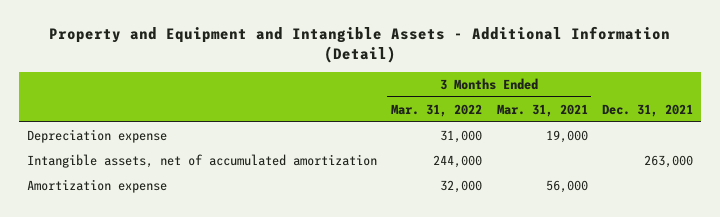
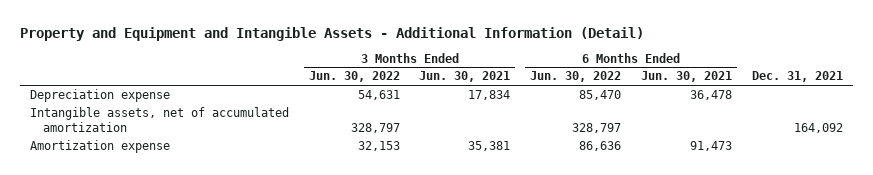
- | 3 Months Ended Mar. 31, 2022 | 3 Months Ended Mar. 31, 2021 | Dec. 31, 2021
+ | 3 Months Ended Jun. 30, 2022 | 3 Months Ended Jun. 30, 2021 | 6 Months Ended Jun. 30, 2022 | 6 Months Ended Jun. 30, 2021 | Dec. 31, 2021
- Intangible assets, net of accumulated amortization | 244,000 | | 263,000
+ Intangible assets, net of accumulated amortization | 328,797 | | 328,797 | | 164,092

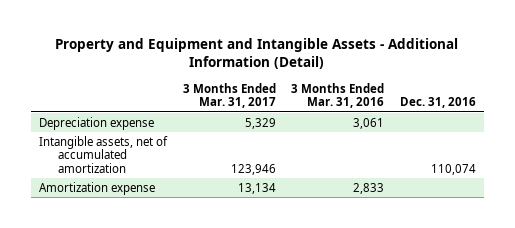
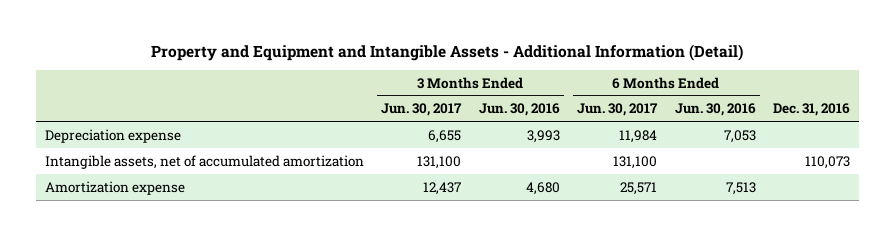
- | 3 Months Ended Mar. 31, 2017 | 3 Months Ended Mar. 31, 2016 | Dec. 31, 2016
+ | 3 Months Ended Jun. 30, 2017 | 3 Months Ended Jun. 30, 2016 | 6 Months Ended Jun. 30, 2017 | 6 Months Ended Jun. 30, 2016 | Dec. 31, 2016
- Intangible assets, net of accumulated amortization | 123,946 | | 110,074
+ Intangible assets, net of accumulated amortization | 131,100 | | 131,100 | | 110,073

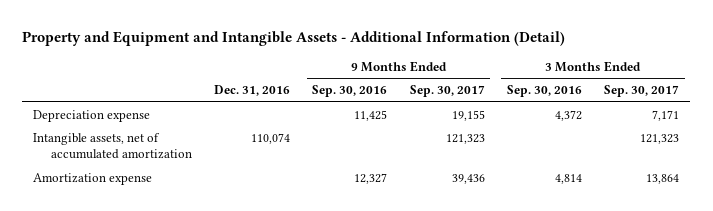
- | 3 Months Ended Jun. 30, 2017 | 3 Months Ended Jun. 30, 2016 | 6 Months Ended Jun. 30, 2017 | 6 Months Ended Jun. 30, 2016 | Dec. 31, 2016
+ | Dec. 31, 2016 | 9 Months Ended Sep. 30, 2016 | 9 Months Ended Sep. 30, 2017 | 3 Months Ended Sep. 30, 2016 | 3 Months Ended Sep. 30, 2017
- Intangible assets, net of accumulated amortization | 131,100 | | 131,100 | | 110,073
+ Intangible assets, net of accumulated amortization | 110,074 | | 121,323 | | 121,323

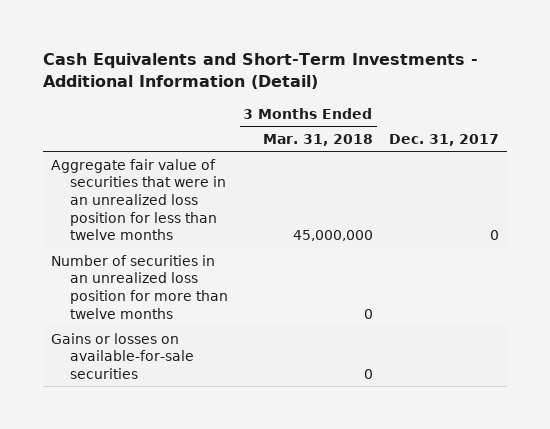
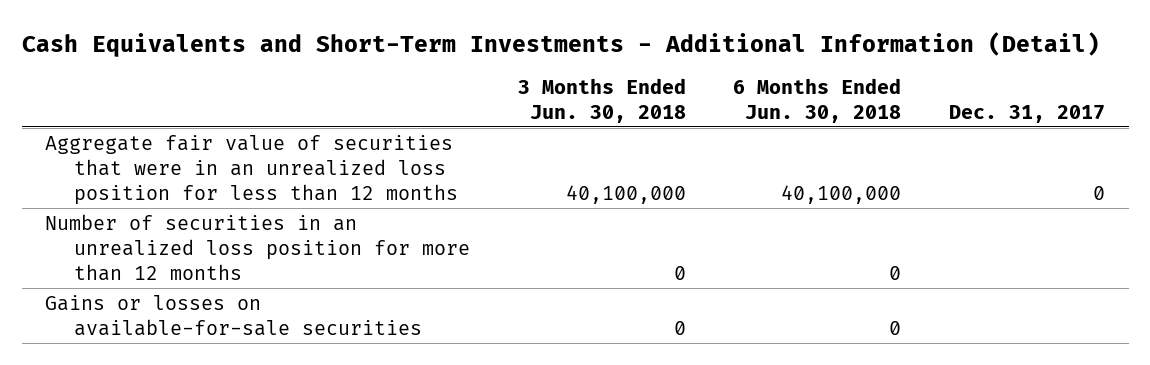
- | 3 Months Ended Mar. 31, 2018 | Dec. 31, 2017
+ | 3 Months Ended Jun. 30, 2018 | 6 Months Ended Jun. 30, 2018 | Dec. 31, 2017
- Aggregate fair value of securities that were in an unrealized loss position for less than twelve months | 45,000,000 | 0
- Number of securities in an unrealized loss position for more than twelve months | 0 |
+ Aggregate fair value of securities that were in an unrealized loss position for less than 12 months | 40,100,000 | 40,100,000 | 0
+ Number of securities in an unrealized loss position for more than 12 months | 0 | 0 |

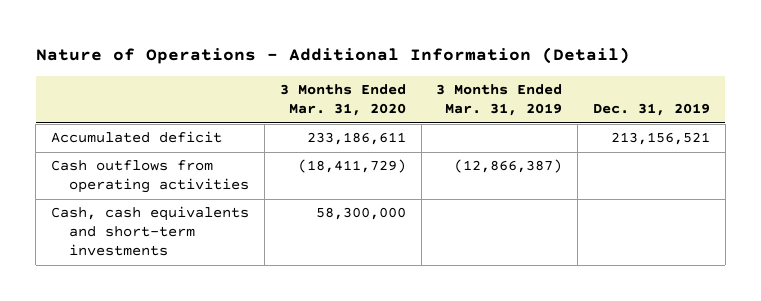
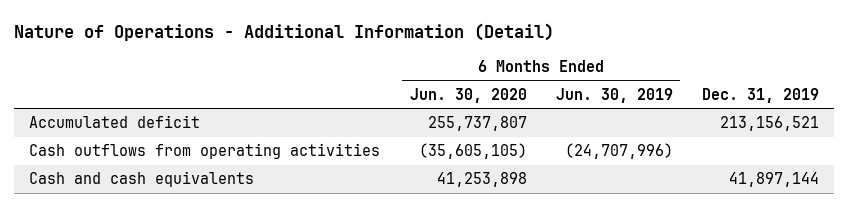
- | 3 Months Ended Mar. 31, 2020 | 3 Months Ended Mar. 31, 2019 | Dec. 31, 2019
+ | 6 Months Ended Jun. 30, 2020 | 6 Months Ended Jun. 30, 2019 | Dec. 31, 2019
- Cash, cash equivalents and short-term investments | 58,300,000 | |
+ Cash and cash equivalents | 41,253,898 | | 41,897,144

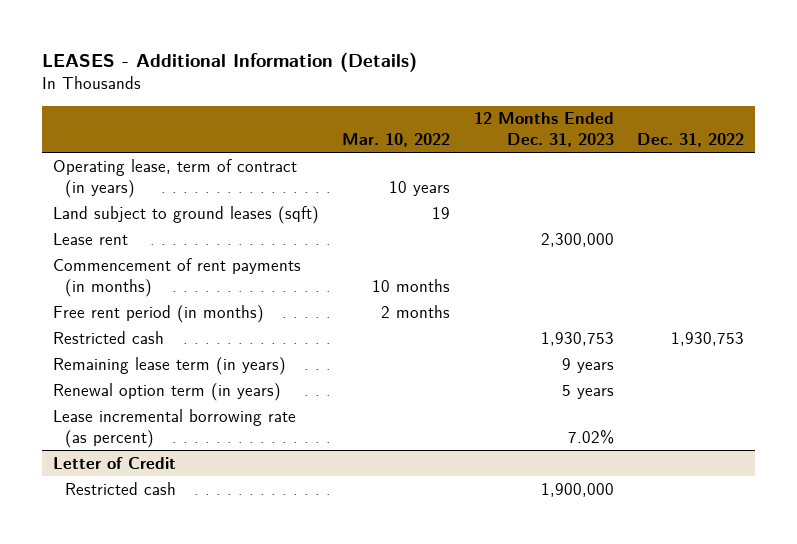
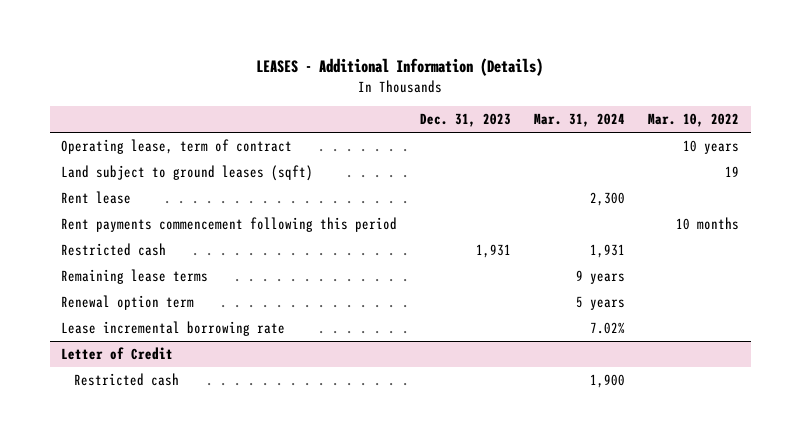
- | Mar. 10, 2022 | 12 Months Ended Dec. 31, 2023 | Dec. 31, 2022
+ | Dec. 31, 2023 | Mar. 31, 2024 | Mar. 10, 2022
- Operating lease, term of contract (in years) | 10 years | |
+ Operating lease, term of contract | | | 10 years
- Lease rent | | 2,300,000 |
- Commencement of rent payments (in months) | 10 months | |
- Free rent period (in months) | 2 months | |
+ Rent lease | | 2,300 |
+ Rent payments commencement following this period | | | 10 months
- Remaining lease term (in years) | | 9 years |
- Renewal option term (in years) | | 5 years |
- Lease incremental borrowing rate (as percent) | | 7.02% |
+ Remaining lease terms | | 9 years |
+ Renewal option term | | 5 years |
+ Lease incremental borrowing rate | | 7.02% |

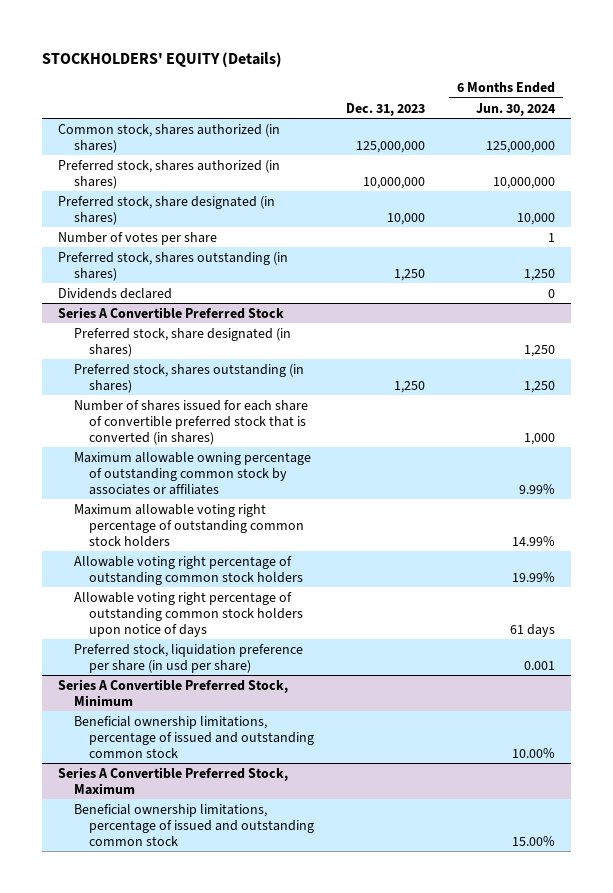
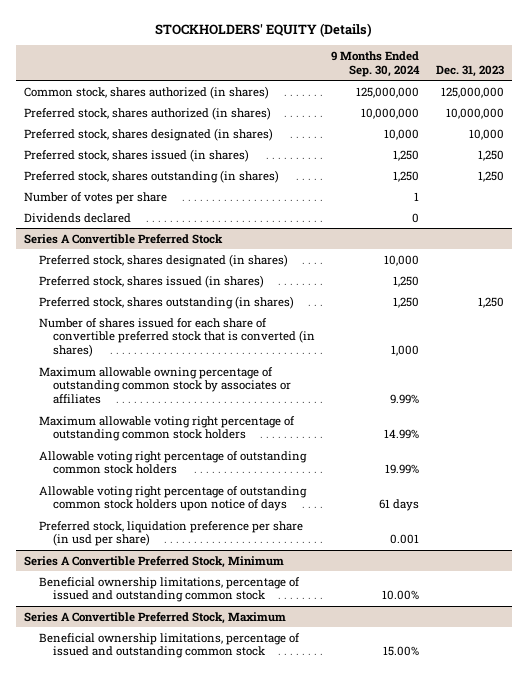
- | Dec. 31, 2023 | 6 Months Ended Jun. 30, 2024
+ | 9 Months Ended Sep. 30, 2024 | Dec. 31, 2023
- Preferred stock, share designated (in shares) | 10,000 | 10,000
+ Preferred stock, shares designated (in shares) | 10,000 | 10,000
+ Preferred stock, shares issued (in shares) | 1,250 | 1,250
moved down: Number of votes per share | 1 |
@ Series A Convertible Preferred Stock
- Preferred stock, share designated (in shares) | | 1,250
+ Preferred stock, shares designated (in shares) | 10,000 |
+ Preferred stock, shares issued (in shares) | 1,250 |

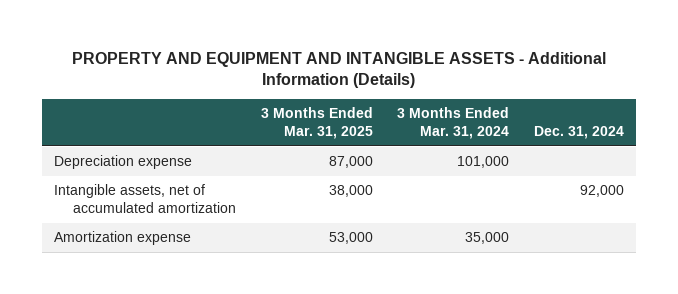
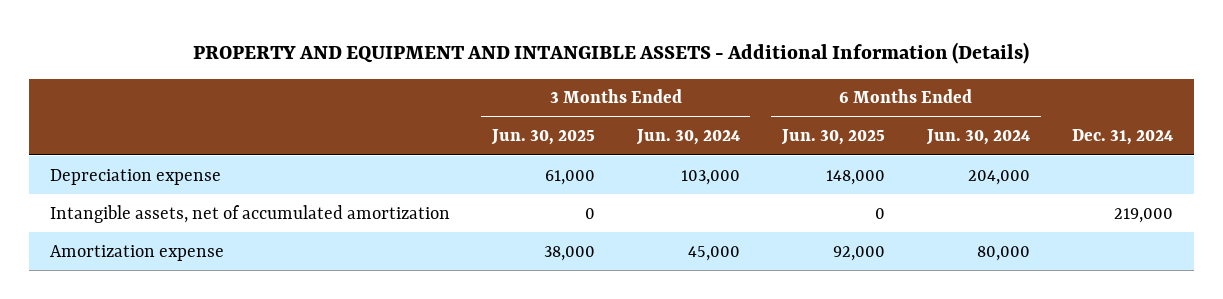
- | 3 Months Ended Mar. 31, 2025 | 3 Months Ended Mar. 31, 2024 | Dec. 31, 2024
+ | 3 Months Ended Jun. 30, 2025 | 3 Months Ended Jun. 30, 2024 | 6 Months Ended Jun. 30, 2025 | 6 Months Ended Jun. 30, 2024 | Dec. 31, 2024
- Intangible assets, net of accumulated amortization | 38,000 | | 92,000
+ Intangible assets, net of accumulated amortization | 0 | | 0 | | 219,000

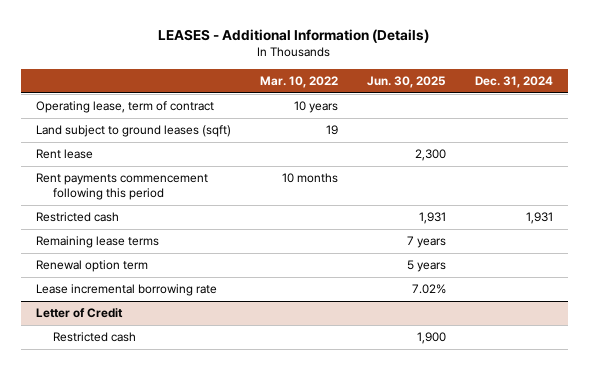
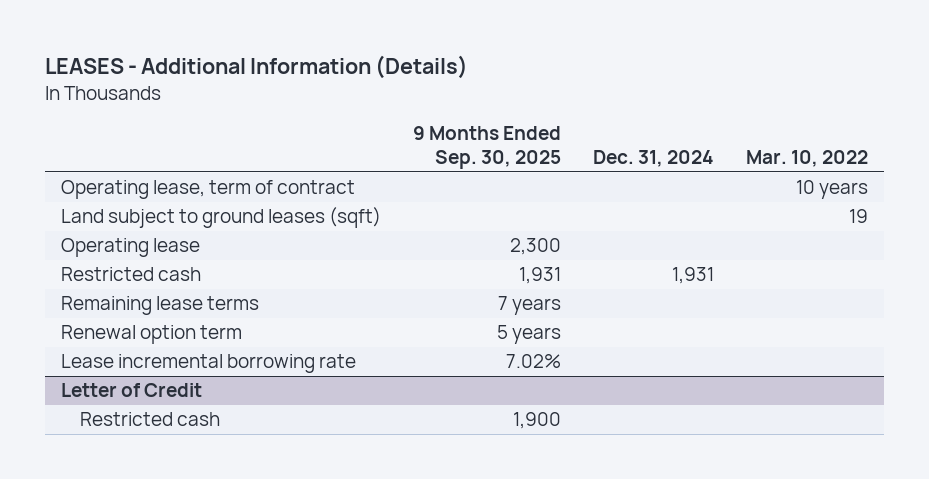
- | Mar. 10, 2022 | Jun. 30, 2025 | Dec. 31, 2024
+ | 9 Months Ended Sep. 30, 2025 | Dec. 31, 2024 | Mar. 10, 2022
- Rent lease | | 2,300 |
- Rent payments commencement following this period | 10 months | |
+ Operating lease | 2,300 | |

